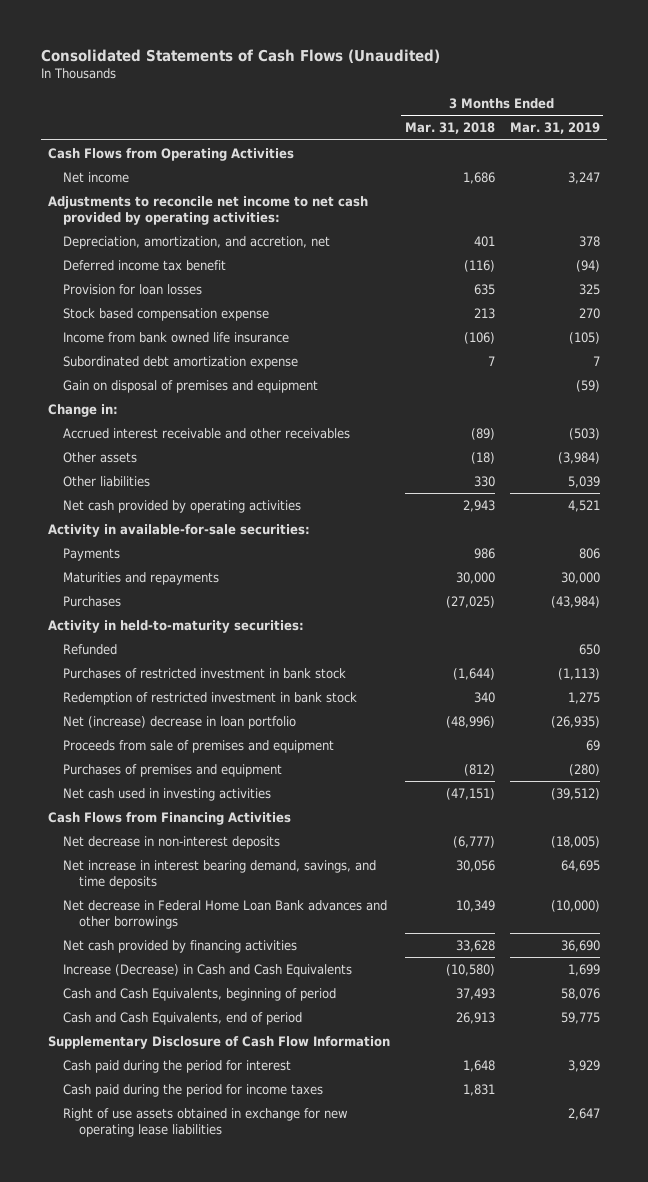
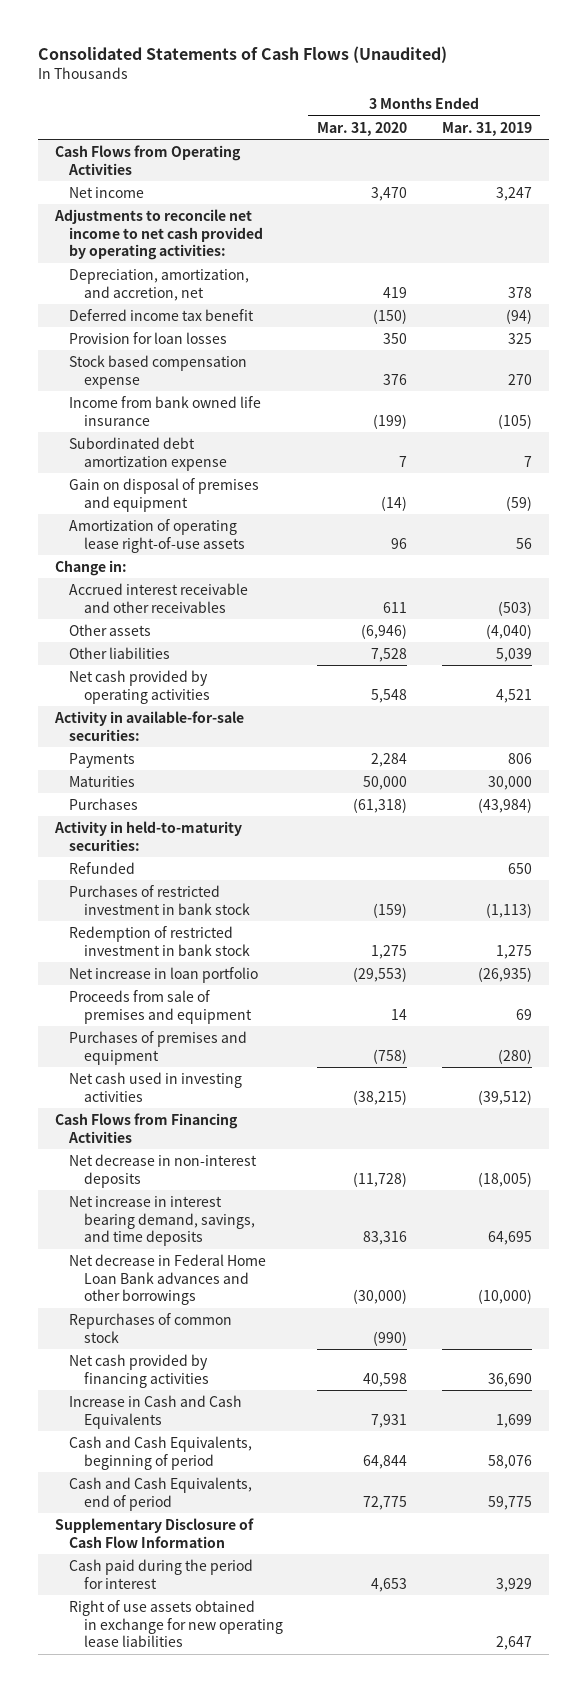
- | 3 Months Ended Mar. 31, 2018 | 3 Months Ended Mar. 31, 2019
+ | 3 Months Ended Mar. 31, 2020 | 3 Months Ended Mar. 31, 2019
+ Amortization of operating lease right-of-use assets | 96 | 56
- Other assets | (18) | (3,984)
+ Other assets | (6,946) | (4,040)
- Maturities and repayments | 30,000 | 30,000
+ Maturities | 50,000 | 30,000
- Net (increase) decrease in loan portfolio | (48,996) | (26,935)
+ Net increase in loan portfolio | (29,553) | (26,935)
+ Repurchases of common stock | (990) |
- Increase (Decrease) in Cash and Cash Equivalents | (10,580) | 1,699
+ Increase in Cash and Cash Equivalents | 7,931 | 1,699
- Cash paid during the period for income taxes | 1,831 |

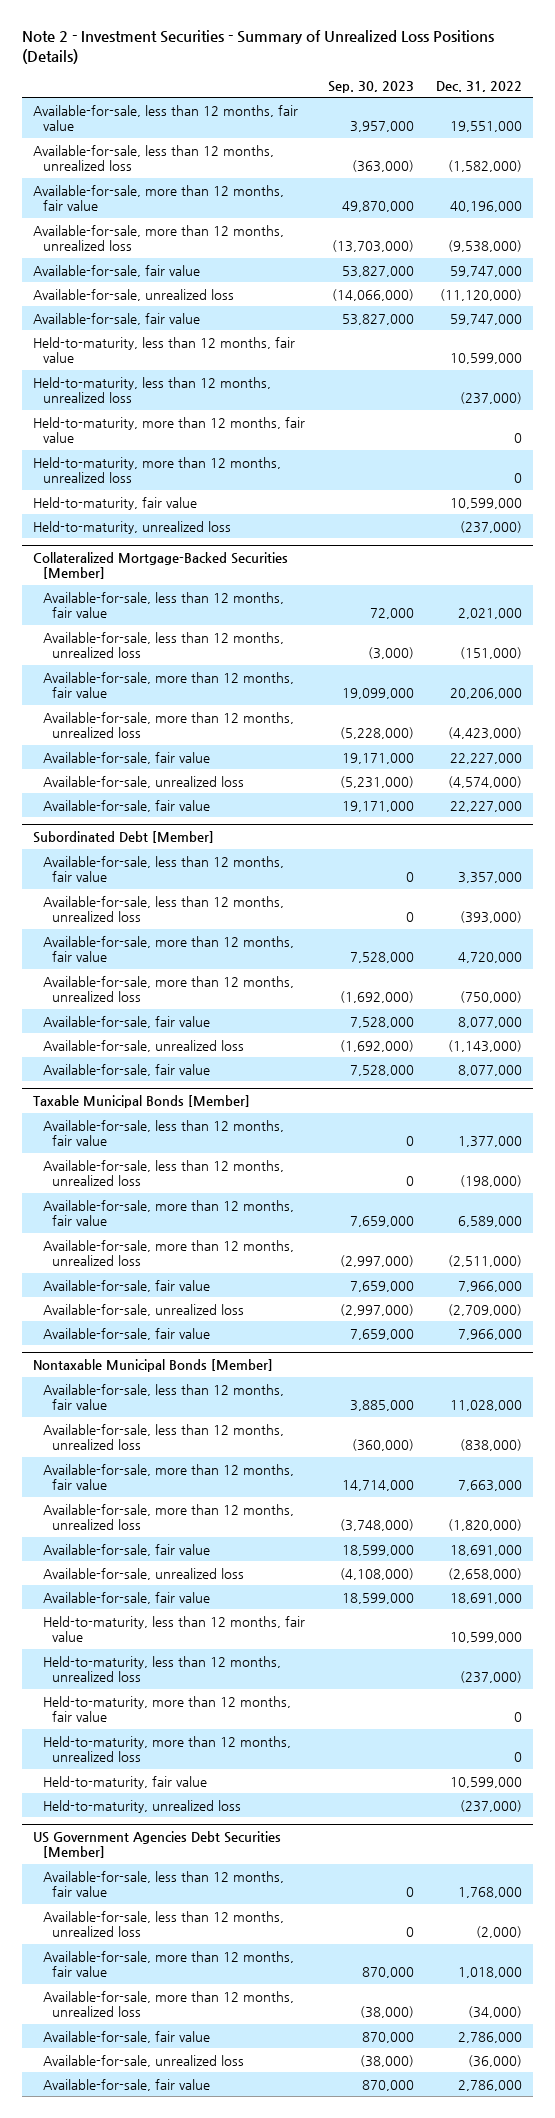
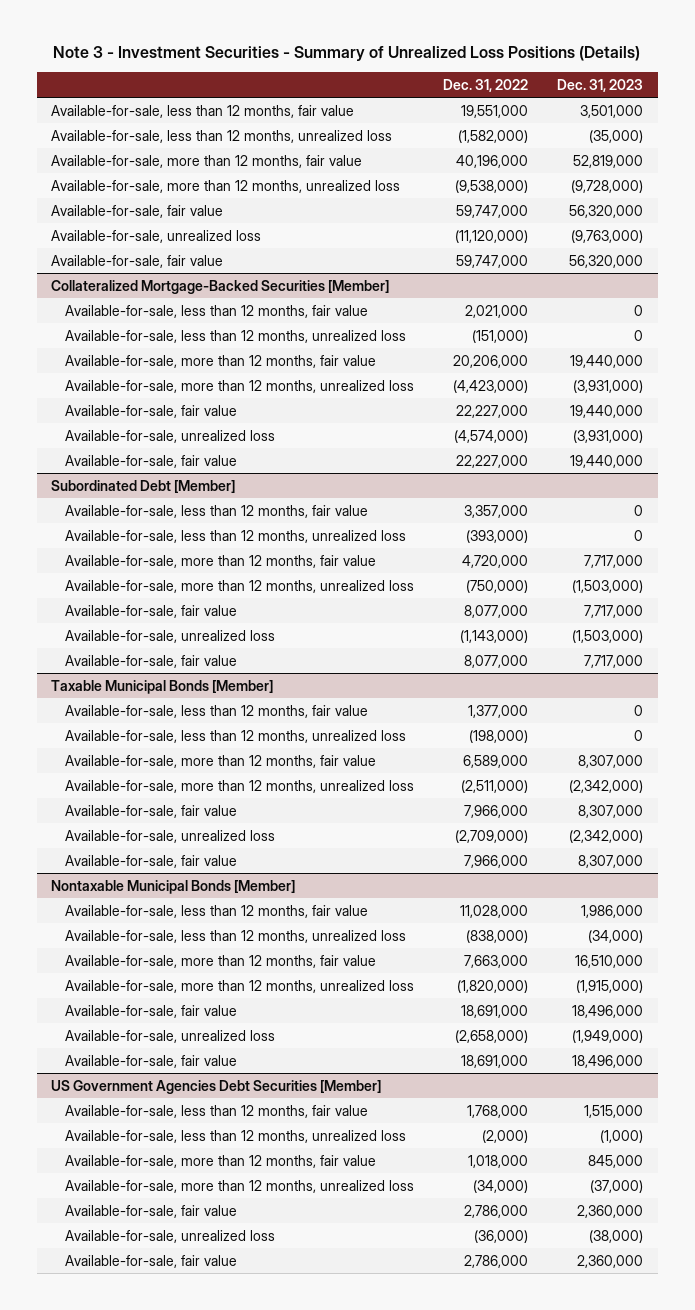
- Note 2 - Investment Securities - Summary of Unrealized Loss Positions (Details)
+ Note 3 - Investment Securities - Summary of Unrealized Loss Positions (Details)
- | Sep. 30, 2023 | Dec. 31, 2022
+ | Dec. 31, 2022 | Dec. 31, 2023
- Held-to-maturity, less than 12 months, fair value | | 10,599,000
- Held-to-maturity, less than 12 months, unrealized loss | | (237,000)
- Held-to-maturity, more than 12 months, fair value | | 0
- Held-to-maturity, more than 12 months, unrealized loss | | 0
- Held-to-maturity, fair value | | 10,599,000
- Held-to-maturity, unrealized loss | | (237,000)
@ Nontaxable Municipal Bonds [Member]
- Held-to-maturity, less than 12 months, fair value | | 10,599,000
- Held-to-maturity, less than 12 months, unrealized loss | | (237,000)
- Held-to-maturity, more than 12 months, fair value | | 0
- Held-to-maturity, more than 12 months, unrealized loss | | 0
- Held-to-maturity, fair value | | 10,599,000
- Held-to-maturity, unrealized loss | | (237,000)

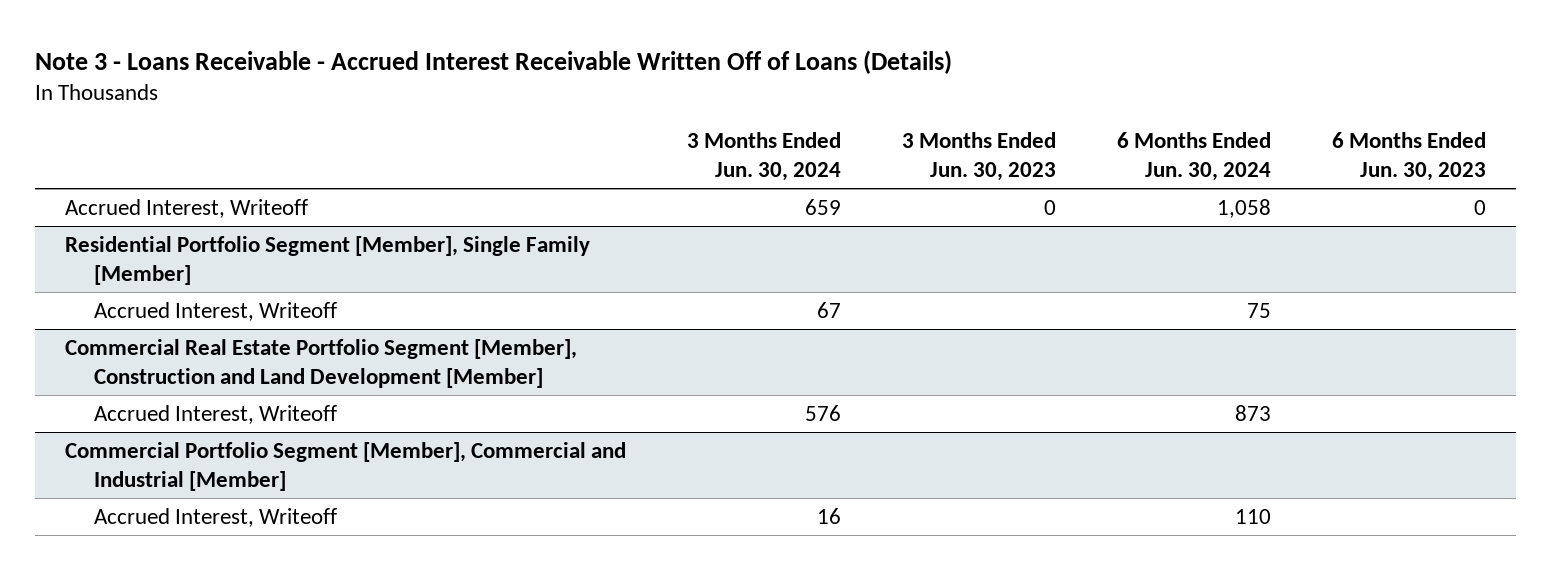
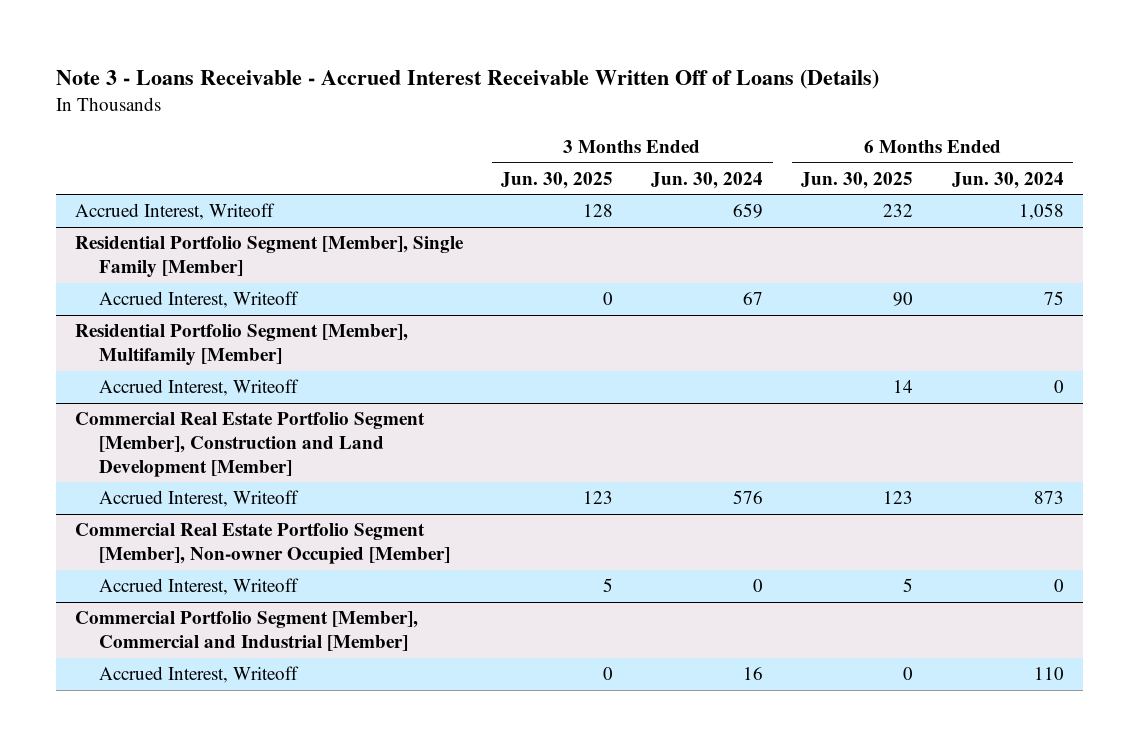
- | 3 Months Ended Jun. 30, 2024 | 3 Months Ended Jun. 30, 2023 | 6 Months Ended Jun. 30, 2024 | 6 Months Ended Jun. 30, 2023
+ | 3 Months Ended Jun. 30, 2025 | 3 Months Ended Jun. 30, 2024 | 6 Months Ended Jun. 30, 2025 | 6 Months Ended Jun. 30, 2024
+ Residential Portfolio Segment [Member], Multifamily [Member]
+ Accrued Interest, Writeoff | | | 14 | 0
+ Commercial Real Estate Portfolio Segment [Member], Non-owner Occupied [Member]
+ Accrued Interest, Writeoff | 5 | 0 | 5 | 0

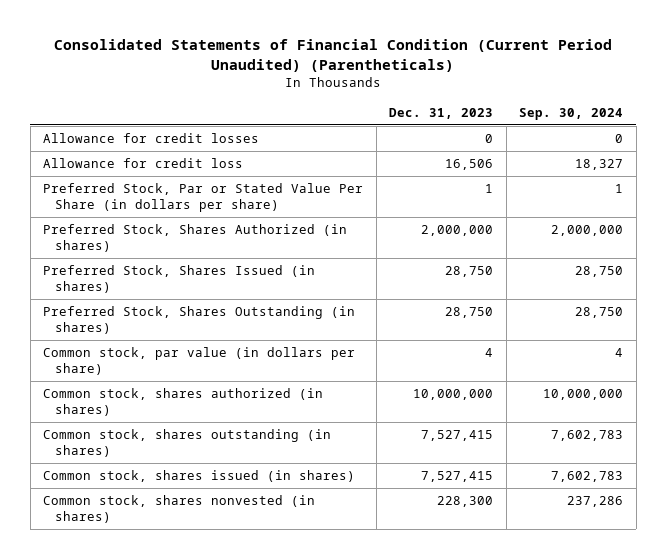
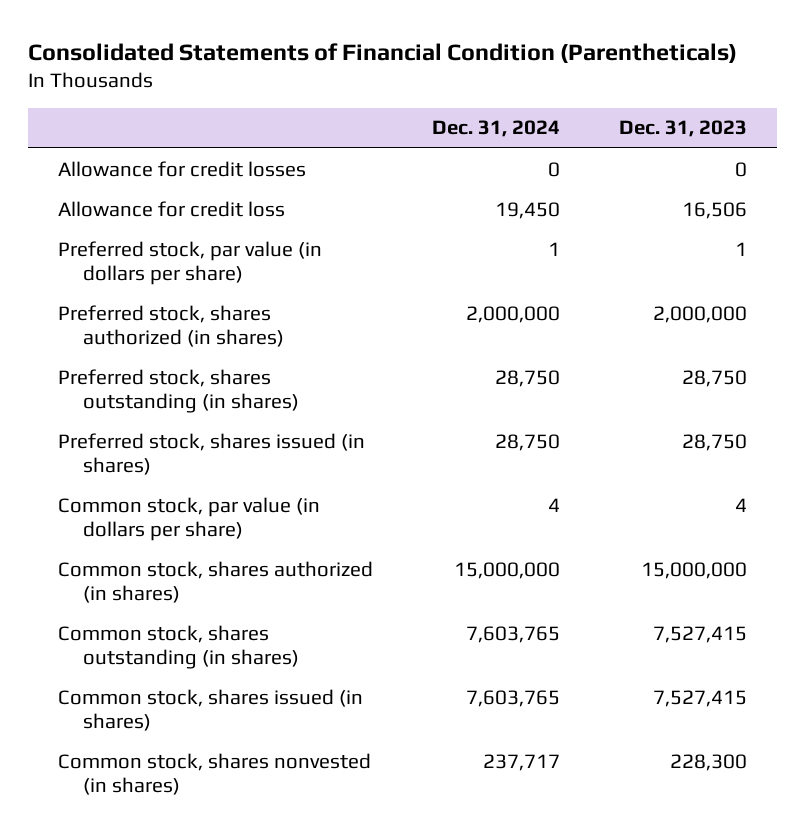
- Consolidated Statements of Financial Condition (Current Period Unaudited) (Parentheticals)
+ Consolidated Statements of Financial Condition (Parentheticals)
- | Dec. 31, 2023 | Sep. 30, 2024
+ | Dec. 31, 2024 | Dec. 31, 2023
- Preferred Stock, Par or Stated Value Per Share (in dollars per share) | 1 | 1
- Preferred Stock, Shares Authorized (in shares) | 2,000,000 | 2,000,000
- Preferred Stock, Shares Issued (in shares) | 28,750 | 28,750
- Preferred Stock, Shares Outstanding (in shares) | 28,750 | 28,750
+ Preferred stock, par value (in dollars per share) | 1 | 1
+ Preferred stock, shares authorized (in shares) | 2,000,000 | 2,000,000
+ Preferred stock, shares outstanding (in shares) | 28,750 | 28,750
+ Preferred stock, shares issued (in shares) | 28,750 | 28,750
- Common stock, shares authorized (in shares) | 10,000,000 | 10,000,000
+ Common stock, shares authorized (in shares) | 15,000,000 | 15,000,000

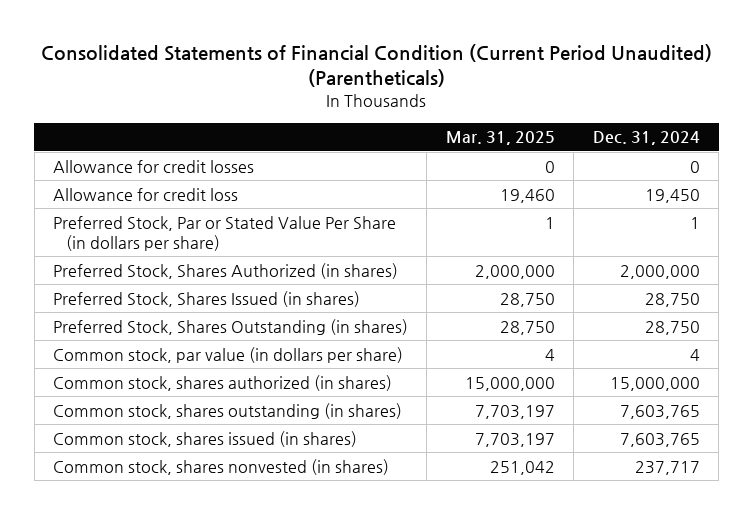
- Consolidated Statements of Financial Condition (Parentheticals)
+ Consolidated Statements of Financial Condition (Current Period Unaudited) (Parentheticals)
- | Dec. 31, 2024 | Dec. 31, 2023
+ | Mar. 31, 2025 | Dec. 31, 2024
- Preferred stock, par value (in dollars per share) | 1 | 1
- Preferred stock, shares authorized (in shares) | 2,000,000 | 2,000,000
- Preferred stock, shares outstanding (in shares) | 28,750 | 28,750
- Preferred stock, shares issued (in shares) | 28,750 | 28,750
+ Preferred Stock, Par or Stated Value Per Share (in dollars per share) | 1 | 1
+ Preferred Stock, Shares Authorized (in shares) | 2,000,000 | 2,000,000
+ Preferred Stock, Shares Issued (in shares) | 28,750 | 28,750
+ Preferred Stock, Shares Outstanding (in shares) | 28,750 | 28,750

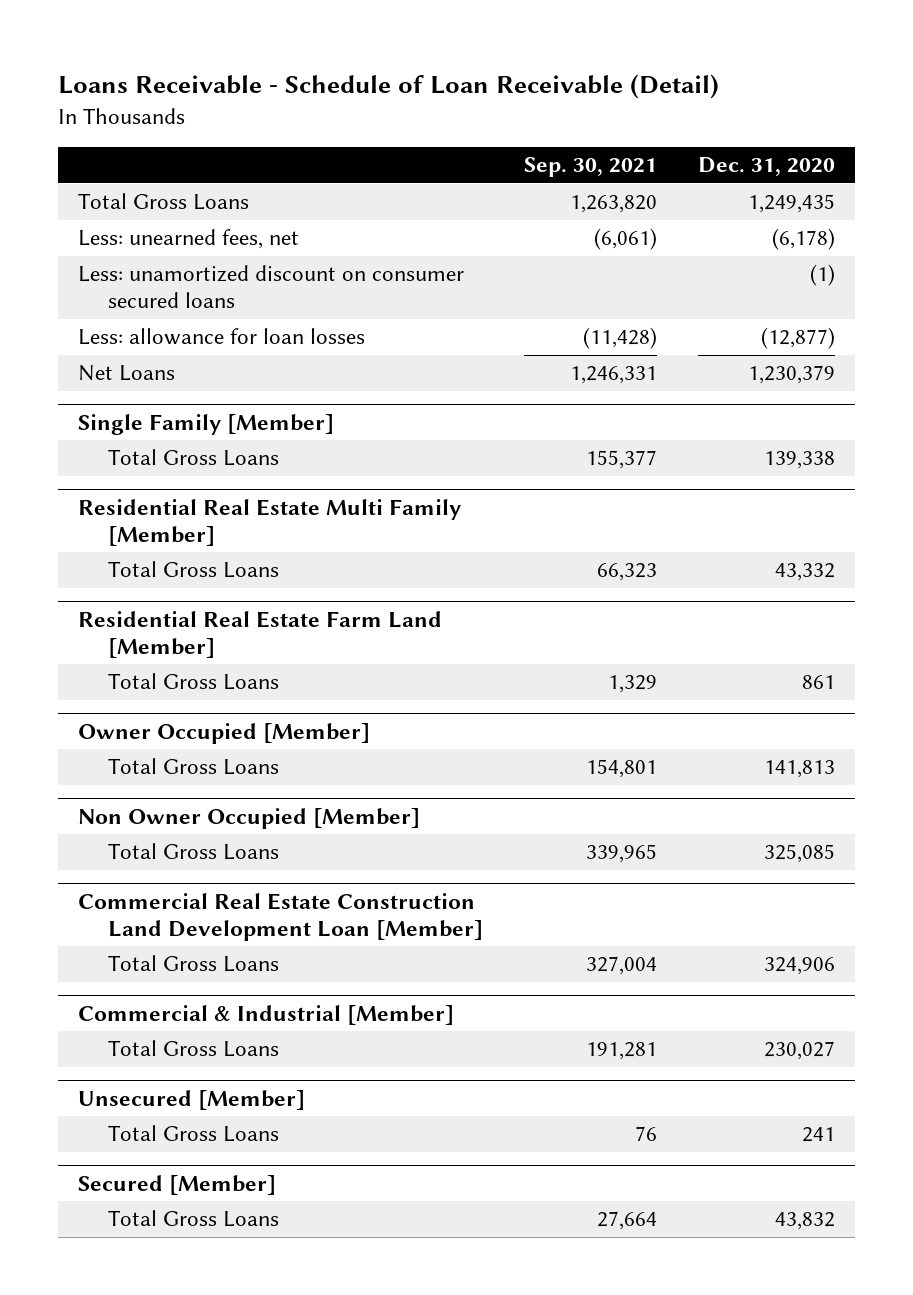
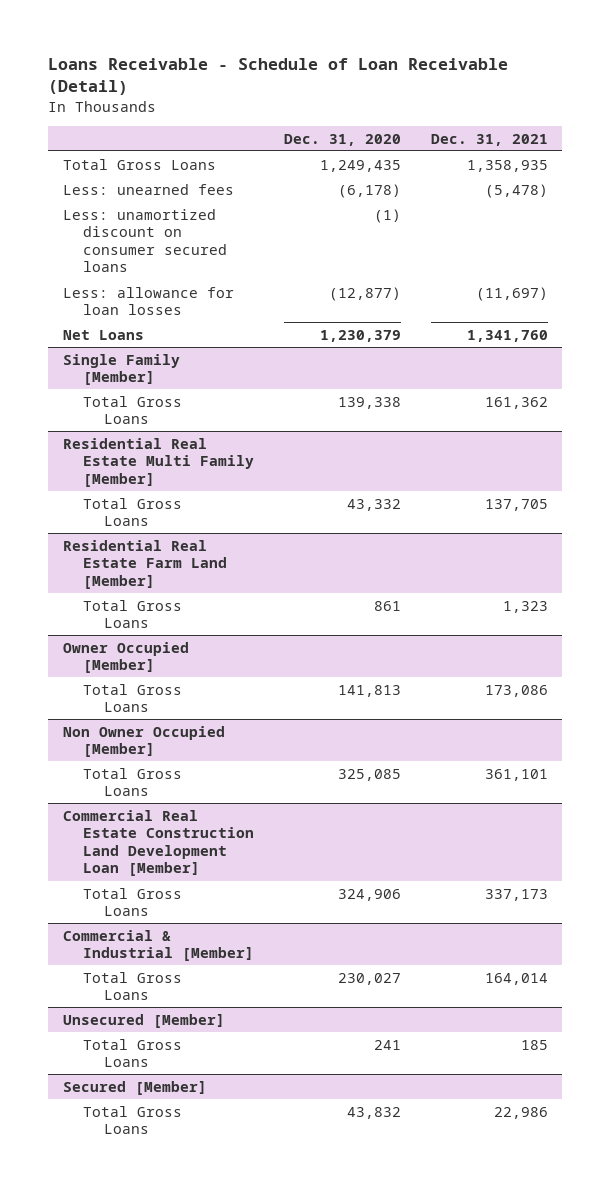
- | Sep. 30, 2021 | Dec. 31, 2020
+ | Dec. 31, 2020 | Dec. 31, 2021
- Less: unearned fees, net | (6,061) | (6,178)
+ Less: unearned fees | (6,178) | (5,478)

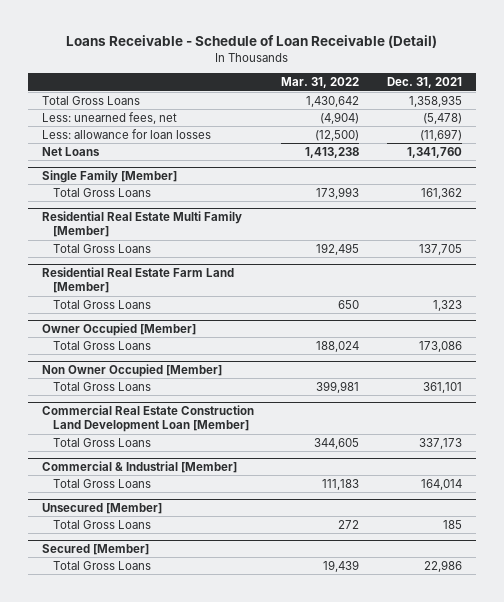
- | Dec. 31, 2020 | Dec. 31, 2021
+ | Mar. 31, 2022 | Dec. 31, 2021
- Less: unearned fees | (6,178) | (5,478)
- Less: unamortized discount on consumer secured loans | (1) |
+ Less: unearned fees, net | (4,904) | (5,478)

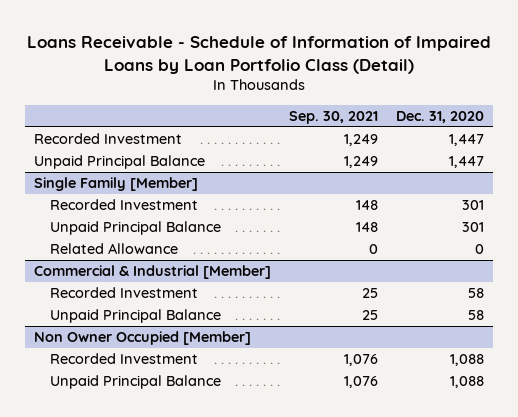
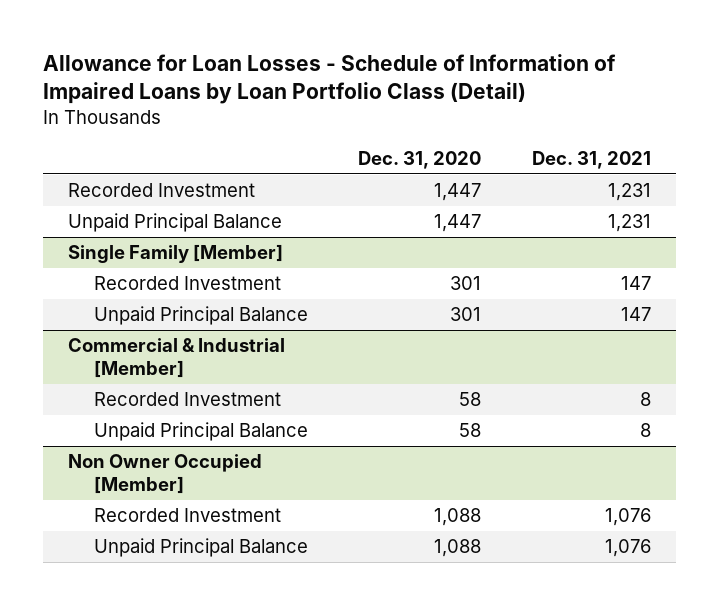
- Loans Receivable - Schedule of Information of Impaired Loans by Loan Portfolio Class (Detail)
+ Allowance for Loan Losses - Schedule of Information of Impaired Loans by Loan Portfolio Class (Detail)
- | Sep. 30, 2021 | Dec. 31, 2020
+ | Dec. 31, 2020 | Dec. 31, 2021
@ Single Family [Member]
- Related Allowance | 0 | 0

